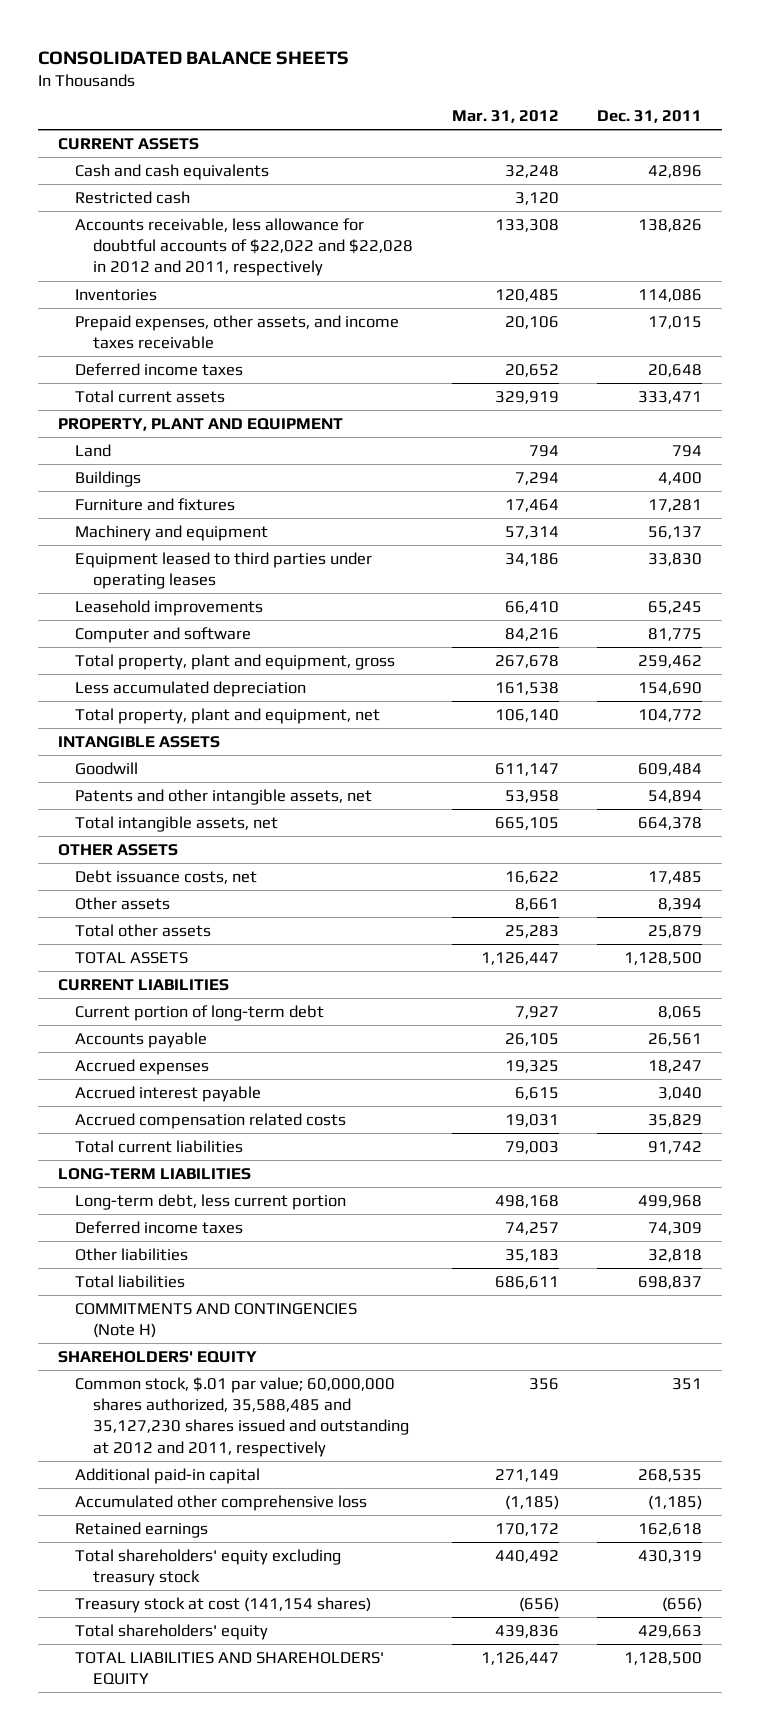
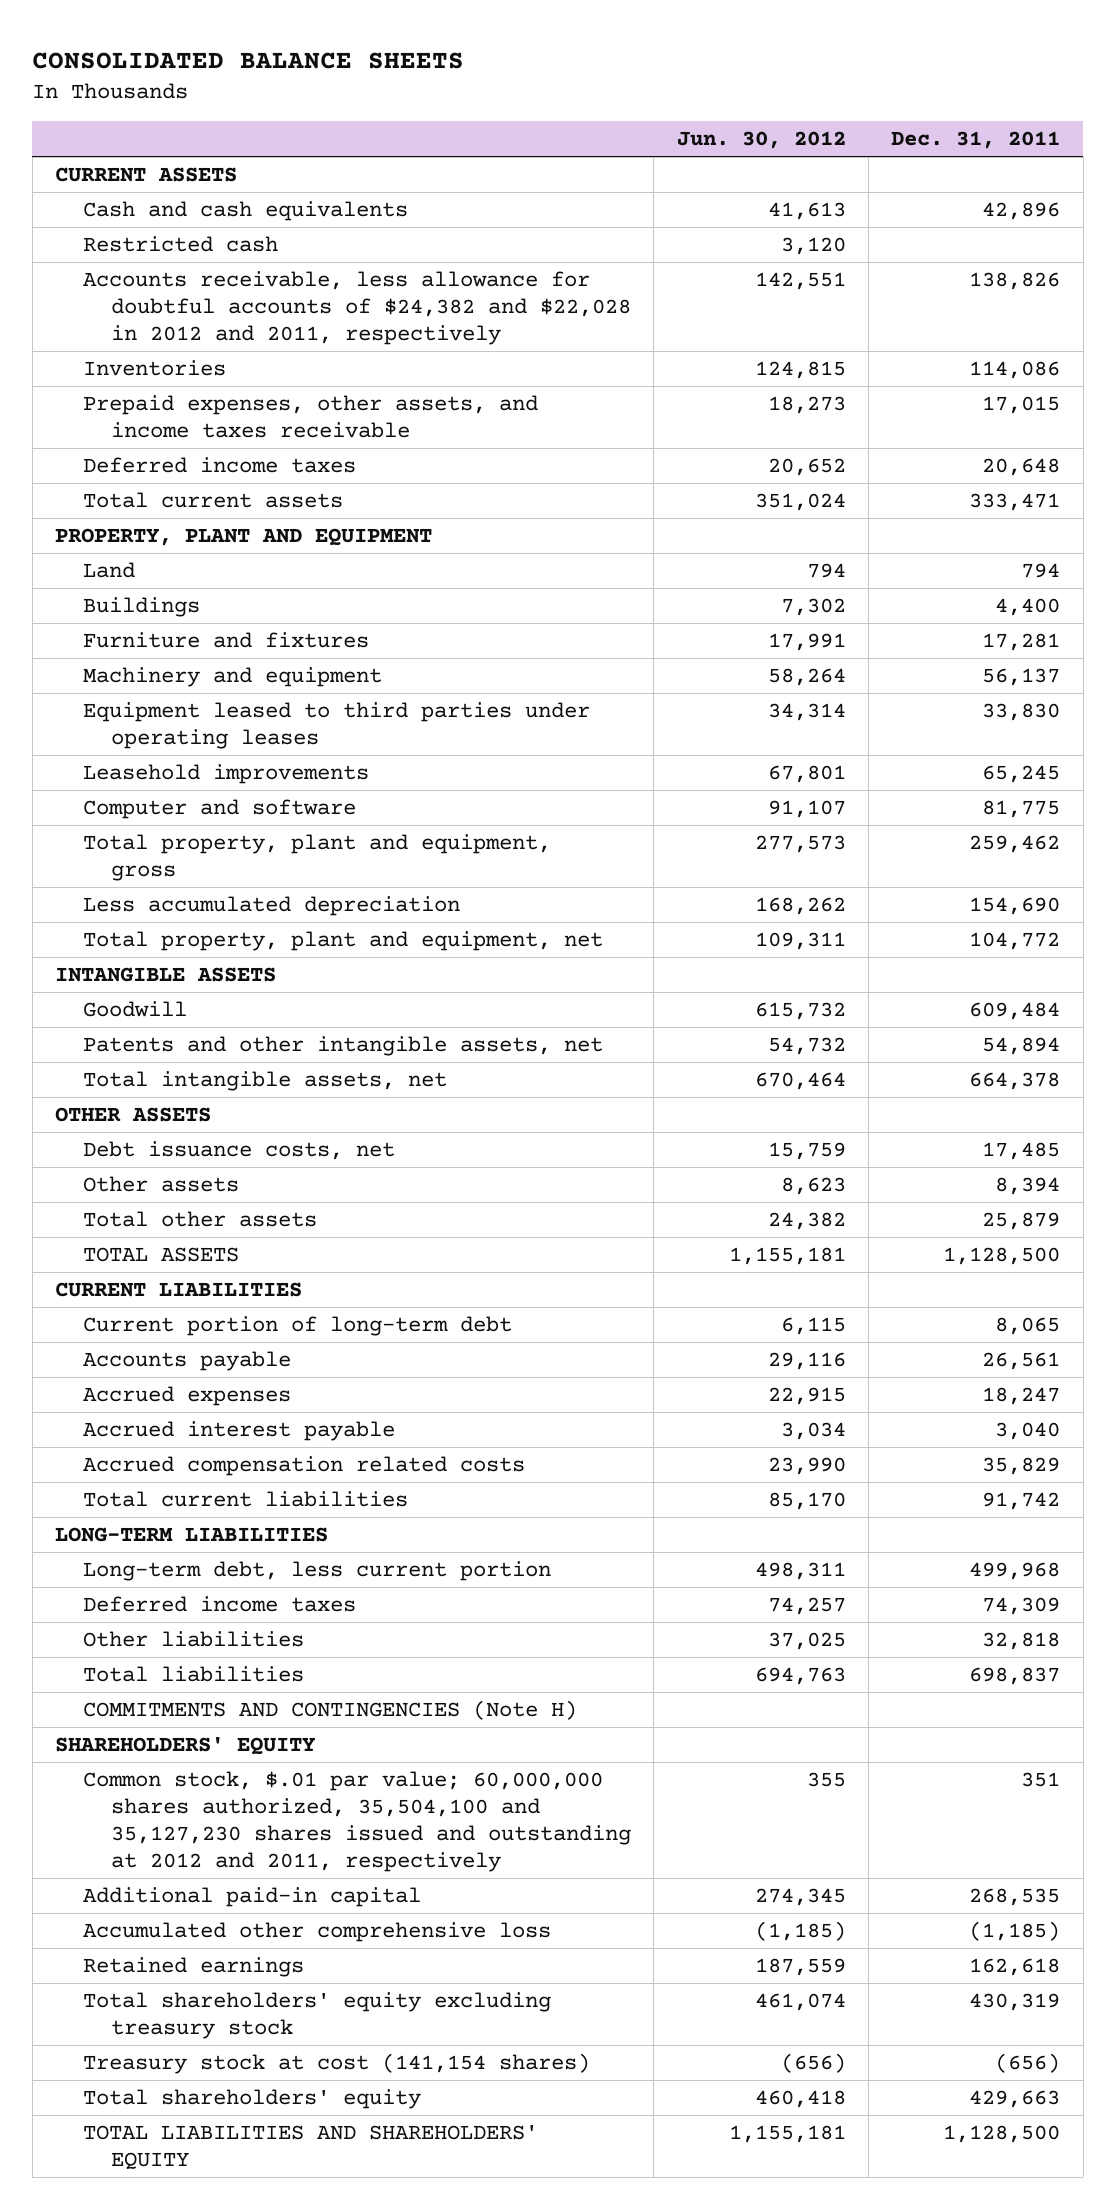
- | Mar. 31, 2012 | Dec. 31, 2011
+ | Jun. 30, 2012 | Dec. 31, 2011
- Accounts receivable, less allowance for doubtful accounts of $22,022 and $22,028 in 2012 and 2011, respectively | 133,308 | 138,826
+ Accounts receivable, less allowance for doubtful accounts of $24,382 and $22,028 in 2012 and 2011, respectively | 142,551 | 138,826
- Common stock, $.01 par value; 60,000,000 shares authorized, 35,588,485 and 35,127,230 shares issued and outstanding at 2012 and 2011, respectively | 356 | 351
+ Common stock, $.01 par value; 60,000,000 shares authorized, 35,504,100 and 35,127,230 shares issued and outstanding at 2012 and 2011, respectively | 355 | 351

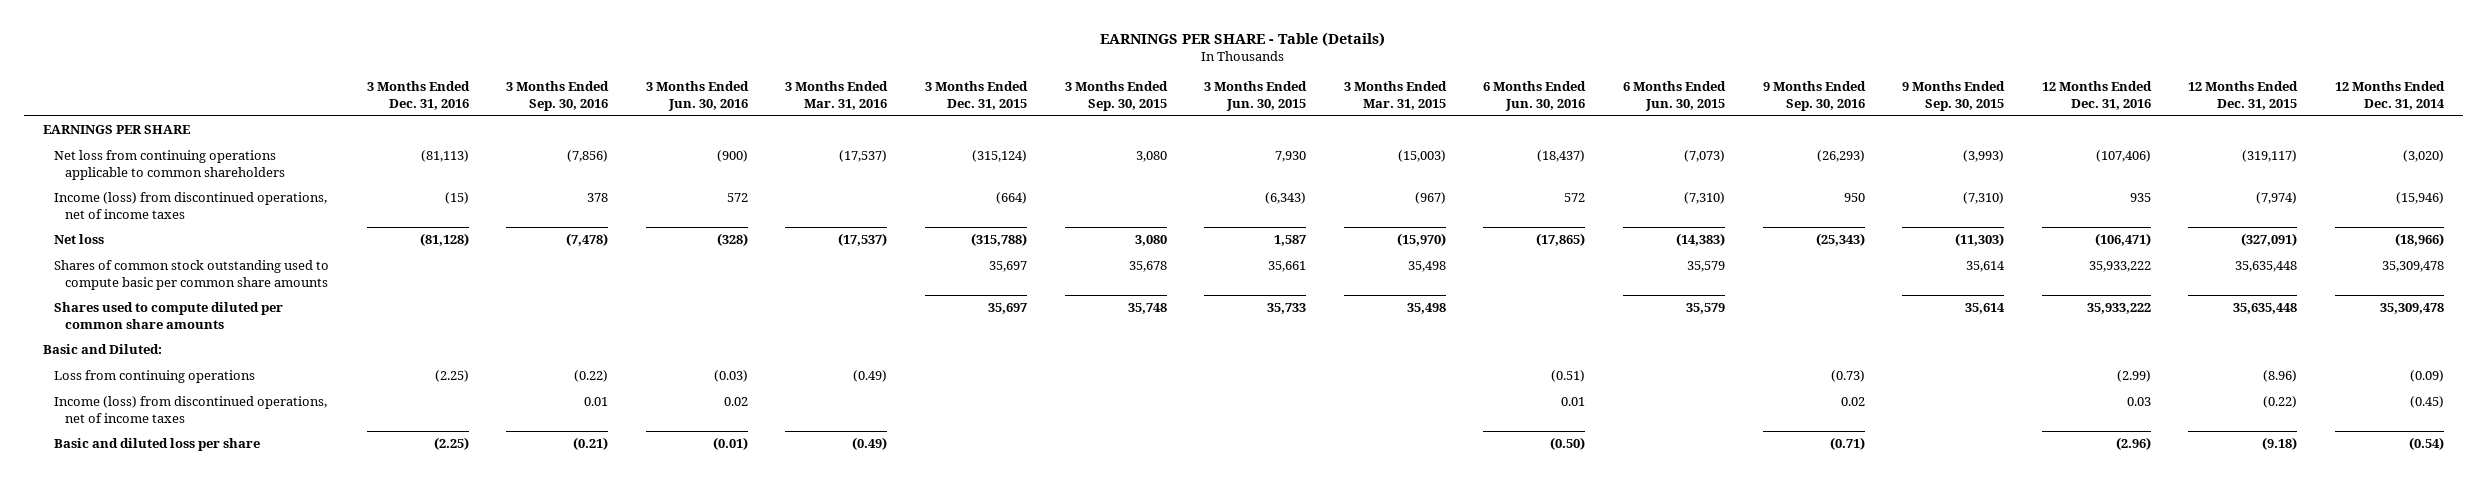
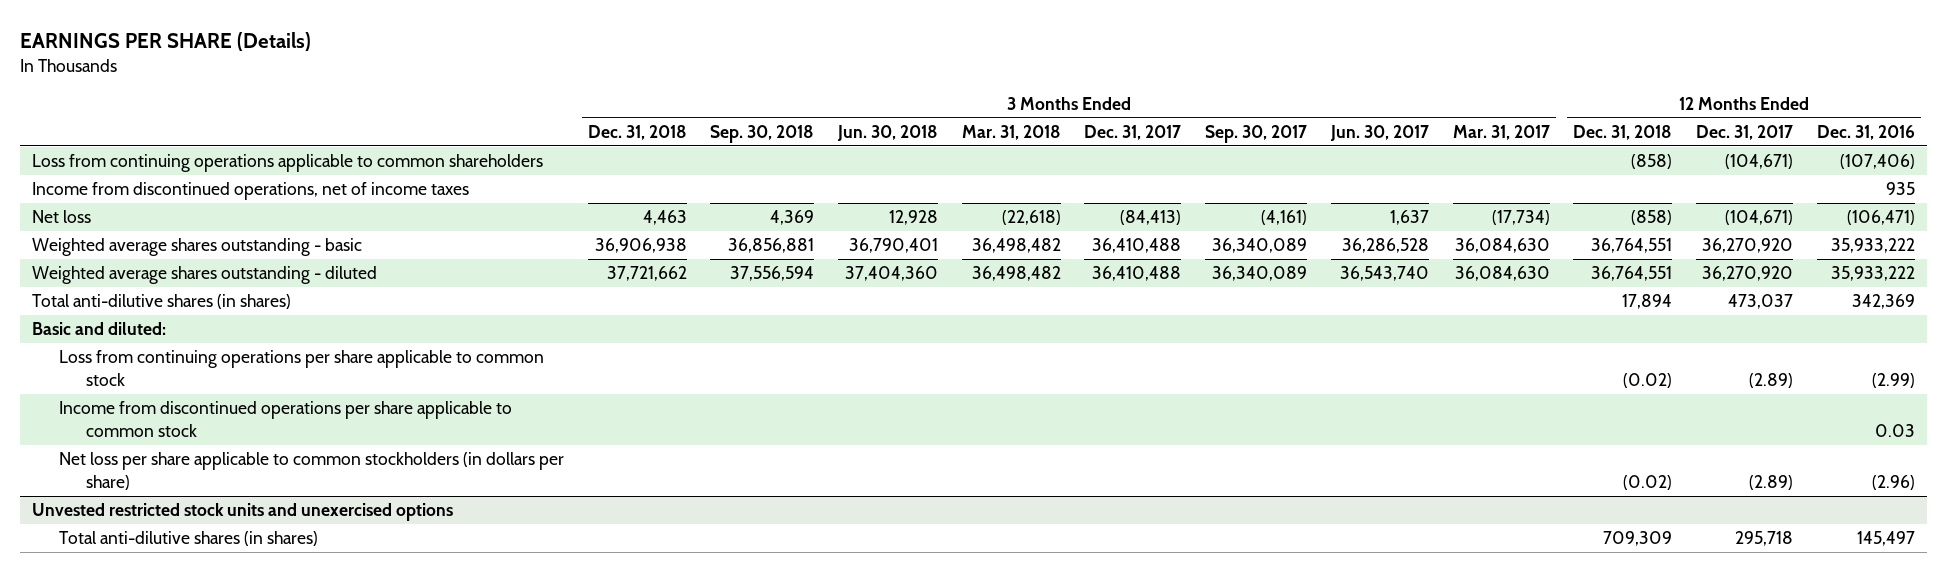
- EARNINGS PER SHARE - Table (Details)
+ EARNINGS PER SHARE (Details)
- | 3 Months Ended Dec. 31, 2016 | 3 Months Ended Sep. 30, 2016 | 3 Months Ended Jun. 30, 2016 | 3 Months Ended Mar. 31, 2016 | 3 Months Ended Dec. 31, 2015 | 3 Months Ended Sep. 30, 2015 | 3 Months Ended Jun. 30, 2015 | 3 Months Ended Mar. 31, 2015 | 6 Months Ended Jun. 30, 2016 | 6 Months Ended Jun. 30, 2015 | 9 Months Ended Sep. 30, 2016 | 9 Months Ended Sep. 30, 2015 | 12 Months Ended Dec. 31, 2016 | 12 Months Ended Dec. 31, 2015 | 12 Months Ended Dec. 31, 2014
+ | 3 Months Ended Dec. 31, 2018 | 3 Months Ended Sep. 30, 2018 | 3 Months Ended Jun. 30, 2018 | 3 Months Ended Mar. 31, 2018 | 3 Months Ended Dec. 31, 2017 | 3 Months Ended Sep. 30, 2017 | 3 Months Ended Jun. 30, 2017 | 3 Months Ended Mar. 31, 2017 | 12 Months Ended Dec. 31, 2018 | 12 Months Ended Dec. 31, 2017 | 12 Months Ended Dec. 31, 2016
- EARNINGS PER SHARE
- Net loss from continuing operations applicable to common shareholders | (81,113) | (7,856) | (900) | (17,537) | (315,124) | 3,080 | 7,930 | (15,003) | (18,437) | (7,073) | (26,293) | (3,993) | (107,406) | (319,117) | (3,020)
- Income (loss) from discontinued operations, net of income taxes | (15) | 378 | 572 | | (664) | | (6,343) | (967) | 572 | (7,310) | 950 | (7,310) | 935 | (7,974) | (15,946)
+ Loss from continuing operations applicable to common shareholders | | | | | | | | | (858) | (104,671) | (107,406)
+ Income from discontinued operations, net of income taxes | | | | | | | | | | | 935
- Shares of common stock outstanding used to compute basic per common share amounts | | | | | 35,697 | 35,678 | 35,661 | 35,498 | | 35,579 | | 35,614 | 35,933,222 | 35,635,448 | 35,309,478
- Shares used to compute diluted per common share amounts | | | | | 35,697 | 35,748 | 35,733 | 35,498 | | 35,579 | | 35,614 | 35,933,222 | 35,635,448 | 35,309,478
- Basic and Diluted:
- Loss from continuing operations | (2.25) | (0.22) | (0.03) | (0.49) | | | | | (0.51) | | (0.73) | | (2.99) | (8.96) | (0.09)
- Income (loss) from discontinued operations, net of income taxes | | 0.01 | 0.02 | | | | | | 0.01 | | 0.02 | | 0.03 | (0.22) | (0.45)
- Basic and diluted loss per share | (2.25) | (0.21) | (0.01) | (0.49) | | | | | (0.50) | | (0.71) | | (2.96) | (9.18) | (0.54)
+ Weighted average shares outstanding - basic | 36,906,938 | 36,856,881 | 36,790,401 | 36,498,482 | 36,410,488 | 36,340,089 | 36,286,528 | 36,084,630 | 36,764,551 | 36,270,920 | 35,933,222
+ Weighted average shares outstanding - diluted | 37,721,662 | 37,556,594 | 37,404,360 | 36,498,482 | 36,410,488 | 36,340,089 | 36,543,740 | 36,084,630 | 36,764,551 | 36,270,920 | 35,933,222
+ Total anti-dilutive shares (in shares) | | | | | | | | | 17,894 | 473,037 | 342,369
+ Basic and diluted:
+ Loss from continuing operations per share applicable to common stock | | | | | | | | | (0.02) | (2.89) | (2.99)
+ Income from discontinued operations per share applicable to common stock | | | | | | | | | | | 0.03
+ Net loss per share applicable to common stockholders (in dollars per share) | | | | | | | | | (0.02) | (2.89) | (2.96)
+ Unvested restricted stock units and unexercised options
+ Total anti-dilutive shares (in shares) | | | | | | | | | 709,309 | 295,718 | 145,497

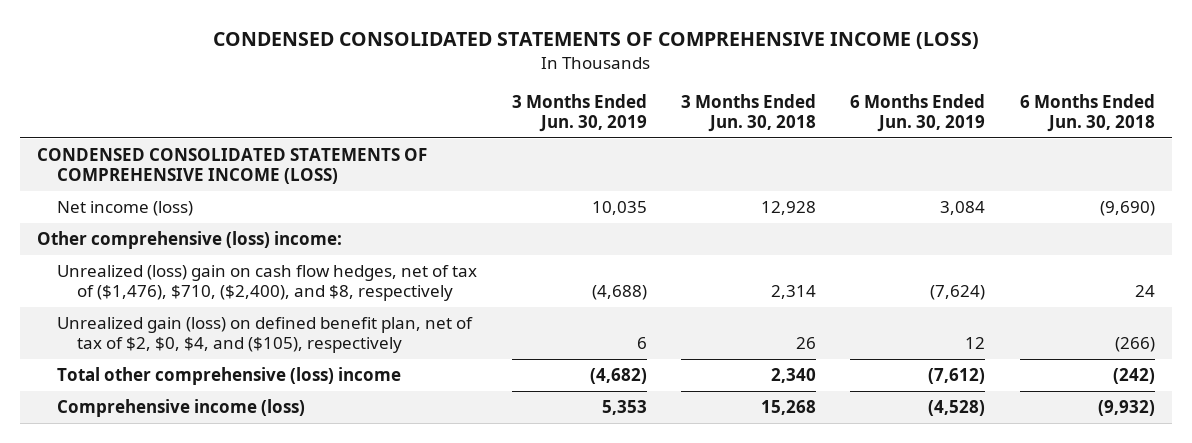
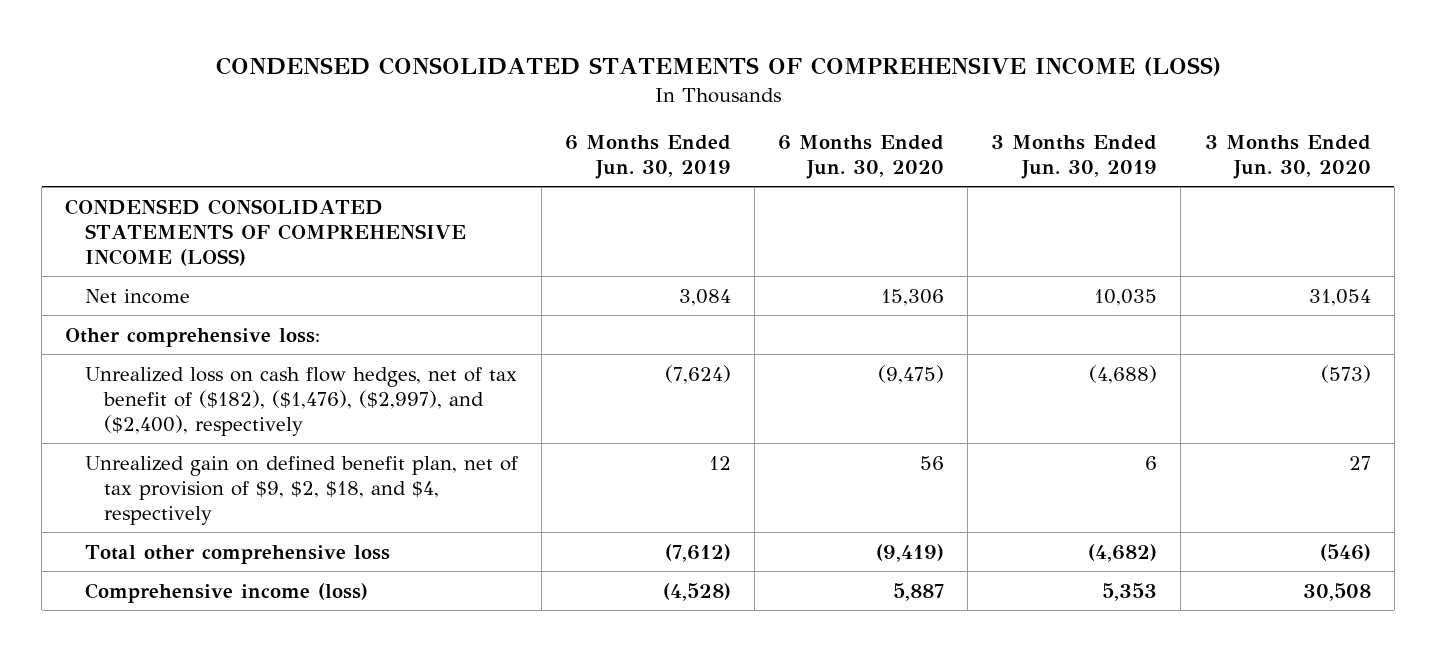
- | 3 Months Ended Jun. 30, 2019 | 3 Months Ended Jun. 30, 2018 | 6 Months Ended Jun. 30, 2019 | 6 Months Ended Jun. 30, 2018
+ | 6 Months Ended Jun. 30, 2019 | 6 Months Ended Jun. 30, 2020 | 3 Months Ended Jun. 30, 2019 | 3 Months Ended Jun. 30, 2020
- Net income (loss) | 10,035 | 12,928 | 3,084 | (9,690)
- Other comprehensive (loss) income:
- Unrealized (loss) gain on cash flow hedges, net of tax of ($1,476), $710, ($2,400), and $8, respectively | (4,688) | 2,314 | (7,624) | 24
- Unrealized gain (loss) on defined benefit plan, net of tax of $2, $0, $4, and ($105), respectively | 6 | 26 | 12 | (266)
- Total other comprehensive (loss) income | (4,682) | 2,340 | (7,612) | (242)
+ Net income | 3,084 | 15,306 | 10,035 | 31,054
+ Other comprehensive loss:
+ Unrealized loss on cash flow hedges, net of tax benefit of ($182), ($1,476), ($2,997), and ($2,400), respectively | (7,624) | (9,475) | (4,688) | (573)
+ Unrealized gain on defined benefit plan, net of tax provision of $9, $2, $18, and $4, respectively | 12 | 56 | 6 | 27
+ Total other comprehensive loss | (7,612) | (9,419) | (4,682) | (546)

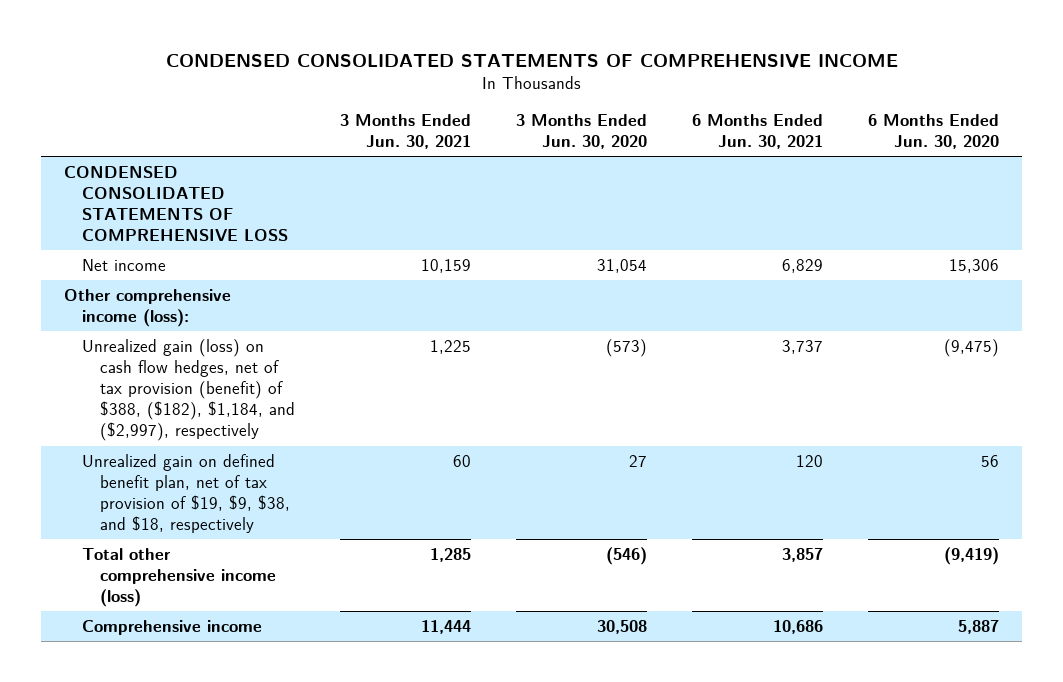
- CONDENSED CONSOLIDATED STATEMENTS OF COMPREHENSIVE INCOME (LOSS)
+ CONDENSED CONSOLIDATED STATEMENTS OF COMPREHENSIVE INCOME
- | 6 Months Ended Jun. 30, 2019 | 6 Months Ended Jun. 30, 2020 | 3 Months Ended Jun. 30, 2019 | 3 Months Ended Jun. 30, 2020
+ | 3 Months Ended Jun. 30, 2021 | 3 Months Ended Jun. 30, 2020 | 6 Months Ended Jun. 30, 2021 | 6 Months Ended Jun. 30, 2020
- CONDENSED CONSOLIDATED STATEMENTS OF COMPREHENSIVE INCOME (LOSS)
+ CONDENSED CONSOLIDATED STATEMENTS OF COMPREHENSIVE LOSS
- Other comprehensive loss:
- Unrealized loss on cash flow hedges, net of tax benefit of ($182), ($1,476), ($2,997), and ($2,400), respectively | (7,624) | (9,475) | (4,688) | (573)
- Unrealized gain on defined benefit plan, net of tax provision of $9, $2, $18, and $4, respectively | 12 | 56 | 6 | 27
- Total other comprehensive loss | (7,612) | (9,419) | (4,682) | (546)
- Comprehensive income (loss) | (4,528) | 5,887 | 5,353 | 30,508
+ Other comprehensive income (loss):
+ Unrealized gain (loss) on cash flow hedges, net of tax provision (benefit) of $388, ($182), $1,184, and ($2,997), respectively | 1,225 | (573) | 3,737 | (9,475)
+ Unrealized gain on defined benefit plan, net of tax provision of $19, $9, $38, and $18, respectively | 60 | 27 | 120 | 56
+ Total other comprehensive income (loss) | 1,285 | (546) | 3,857 | (9,419)
+ Comprehensive income | 11,444 | 30,508 | 10,686 | 5,887

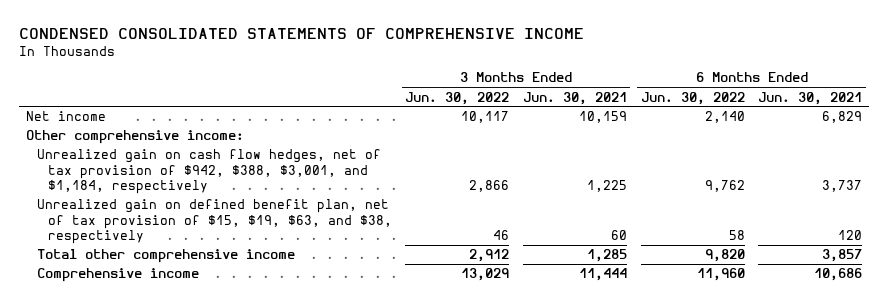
- | 3 Months Ended Jun. 30, 2021 | 3 Months Ended Jun. 30, 2020 | 6 Months Ended Jun. 30, 2021 | 6 Months Ended Jun. 30, 2020
+ | 3 Months Ended Jun. 30, 2022 | 3 Months Ended Jun. 30, 2021 | 6 Months Ended Jun. 30, 2022 | 6 Months Ended Jun. 30, 2021
- CONDENSED CONSOLIDATED STATEMENTS OF COMPREHENSIVE LOSS
- Other comprehensive income (loss):
- Unrealized gain (loss) on cash flow hedges, net of tax provision (benefit) of $388, ($182), $1,184, and ($2,997), respectively | 1,225 | (573) | 3,737 | (9,475)
- Unrealized gain on defined benefit plan, net of tax provision of $19, $9, $38, and $18, respectively | 60 | 27 | 120 | 56
- Total other comprehensive income (loss) | 1,285 | (546) | 3,857 | (9,419)
+ Other comprehensive income:
+ Unrealized gain on cash flow hedges, net of tax provision of $942, $388, $3,001, and $1,184, respectively | 2,866 | 1,225 | 9,762 | 3,737
+ Unrealized gain on defined benefit plan, net of tax provision of $15, $19, $63, and $38, respectively | 46 | 60 | 58 | 120
+ Total other comprehensive income | 2,912 | 1,285 | 9,820 | 3,857

